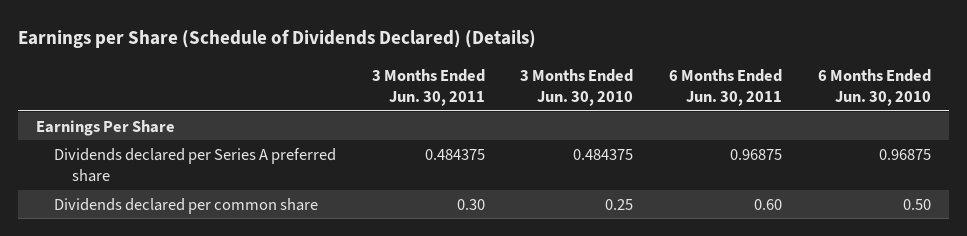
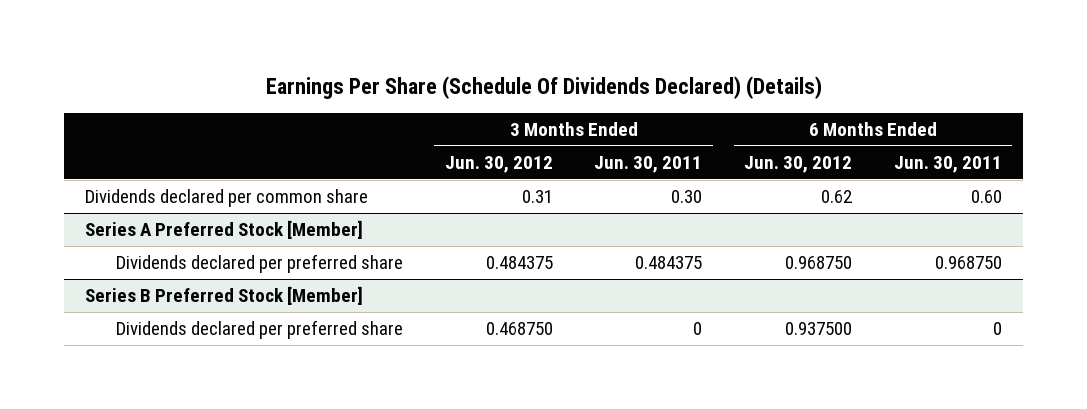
- Earnings per Share (Schedule of Dividends Declared) (Details)
+ Earnings Per Share (Schedule Of Dividends Declared) (Details)
- | 3 Months Ended Jun. 30, 2011 | 3 Months Ended Jun. 30, 2010 | 6 Months Ended Jun. 30, 2011 | 6 Months Ended Jun. 30, 2010
+ | 3 Months Ended Jun. 30, 2012 | 3 Months Ended Jun. 30, 2011 | 6 Months Ended Jun. 30, 2012 | 6 Months Ended Jun. 30, 2011
- Earnings Per Share
- Dividends declared per Series A preferred share | 0.484375 | 0.484375 | 0.96875 | 0.96875
+ Series A Preferred Stock [Member]
+ Dividends declared per preferred share | 0.484375 | 0.484375 | 0.968750 | 0.968750
+ Series B Preferred Stock [Member]
+ Dividends declared per preferred share | 0.468750 | 0 | 0.937500 | 0

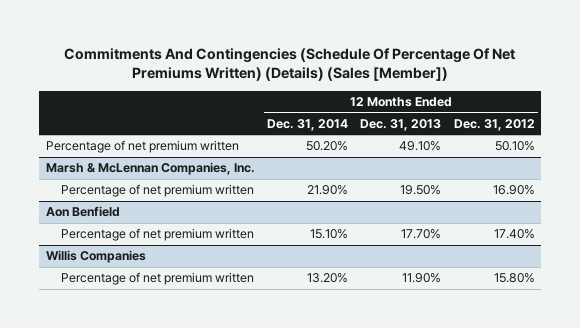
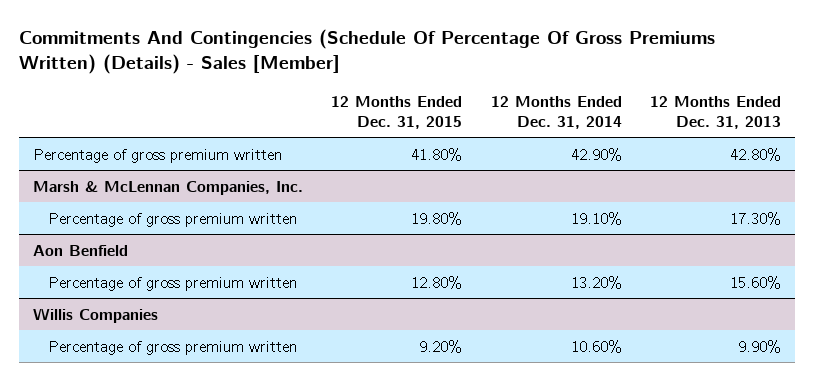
- Commitments And Contingencies (Schedule Of Percentage Of Net Premiums Written) (Details) (Sales [Member])
+ Commitments And Contingencies (Schedule Of Percentage Of Gross Premiums Written) (Details) - Sales [Member]
- | 12 Months Ended Dec. 31, 2014 | 12 Months Ended Dec. 31, 2013 | 12 Months Ended Dec. 31, 2012
+ | 12 Months Ended Dec. 31, 2015 | 12 Months Ended Dec. 31, 2014 | 12 Months Ended Dec. 31, 2013
- Percentage of net premium written | 50.20% | 49.10% | 50.10%
+ Percentage of gross premium written | 41.80% | 42.90% | 42.80%
@ Marsh & McLennan Companies, Inc.
- Percentage of net premium written | 21.90% | 19.50% | 16.90%
+ Percentage of gross premium written | 19.80% | 19.10% | 17.30%
@ Aon Benfield
- Percentage of net premium written | 15.10% | 17.70% | 17.40%
+ Percentage of gross premium written | 12.80% | 13.20% | 15.60%
@ Willis Companies
- Percentage of net premium written | 13.20% | 11.90% | 15.80%
+ Percentage of gross premium written | 9.20% | 10.60% | 9.90%

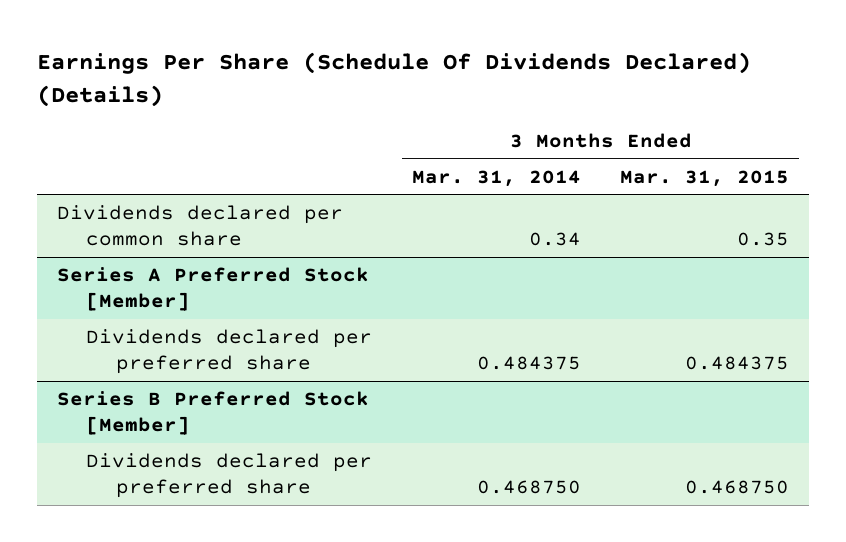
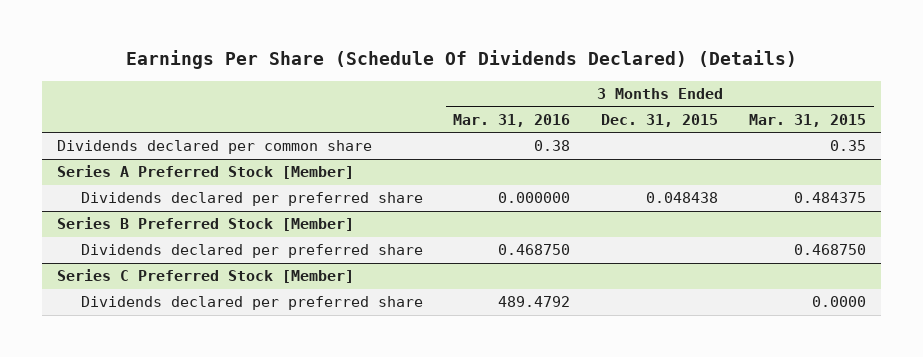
- | 3 Months Ended Mar. 31, 2014 | 3 Months Ended Mar. 31, 2015
+ | 3 Months Ended Mar. 31, 2016 | 3 Months Ended Dec. 31, 2015 | 3 Months Ended Mar. 31, 2015
+ Series C Preferred Stock [Member]
+ Dividends declared per preferred share | 489.4792 | | 0.0000

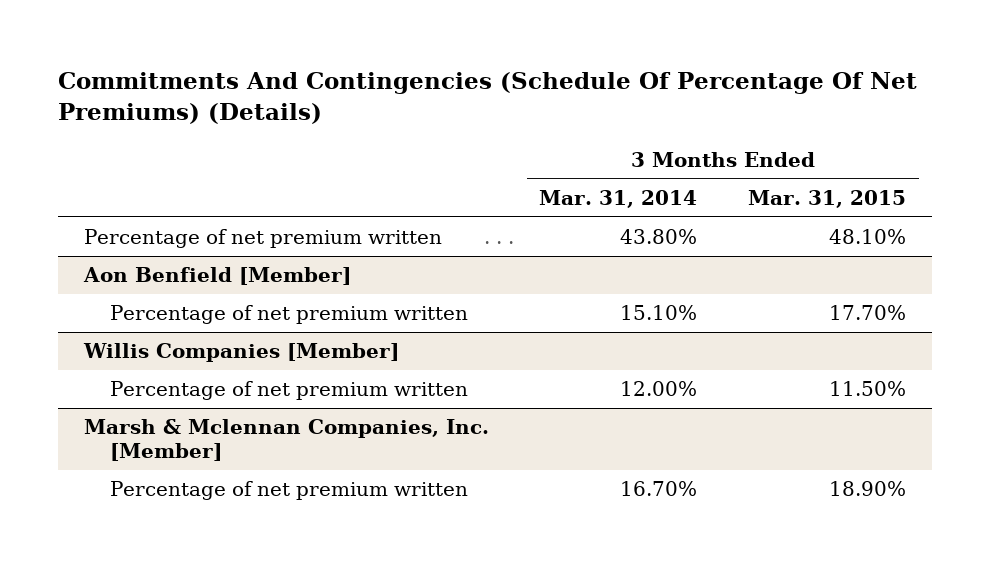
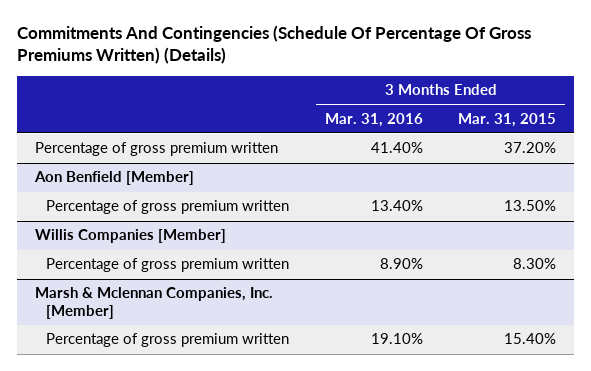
- Commitments And Contingencies (Schedule Of Percentage Of Net Premiums) (Details)
+ Commitments And Contingencies (Schedule Of Percentage Of Gross Premiums Written) (Details)
- | 3 Months Ended Mar. 31, 2014 | 3 Months Ended Mar. 31, 2015
+ | 3 Months Ended Mar. 31, 2016 | 3 Months Ended Mar. 31, 2015
- Percentage of net premium written | 43.80% | 48.10%
+ Percentage of gross premium written | 41.40% | 37.20%
@ Aon Benfield [Member]
- Percentage of net premium written | 15.10% | 17.70%
+ Percentage of gross premium written | 13.40% | 13.50%
@ Willis Companies [Member]
- Percentage of net premium written | 12.00% | 11.50%
+ Percentage of gross premium written | 8.90% | 8.30%
@ Marsh & Mclennan Companies, Inc. [Member]
- Percentage of net premium written | 16.70% | 18.90%
+ Percentage of gross premium written | 19.10% | 15.40%

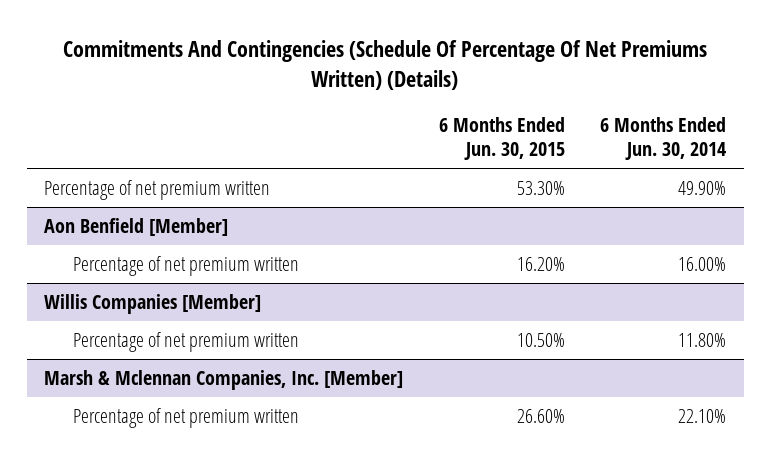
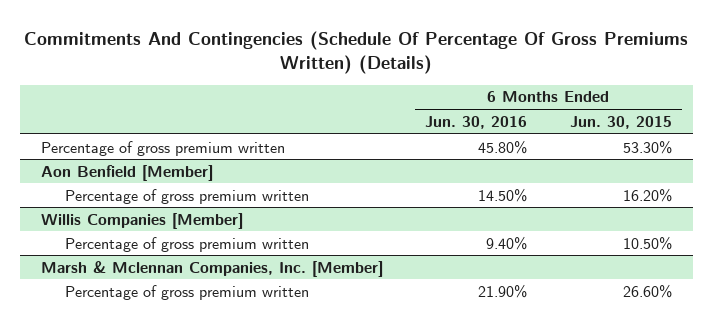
- Commitments And Contingencies (Schedule Of Percentage Of Net Premiums Written) (Details)
+ Commitments And Contingencies (Schedule Of Percentage Of Gross Premiums Written) (Details)
- | 6 Months Ended Jun. 30, 2015 | 6 Months Ended Jun. 30, 2014
+ | 6 Months Ended Jun. 30, 2016 | 6 Months Ended Jun. 30, 2015
- Percentage of net premium written | 53.30% | 49.90%
+ Percentage of gross premium written | 45.80% | 53.30%
@ Aon Benfield [Member]
- Percentage of net premium written | 16.20% | 16.00%
+ Percentage of gross premium written | 14.50% | 16.20%
@ Willis Companies [Member]
- Percentage of net premium written | 10.50% | 11.80%
+ Percentage of gross premium written | 9.40% | 10.50%
@ Marsh & Mclennan Companies, Inc. [Member]
- Percentage of net premium written | 26.60% | 22.10%
+ Percentage of gross premium written | 21.90% | 26.60%

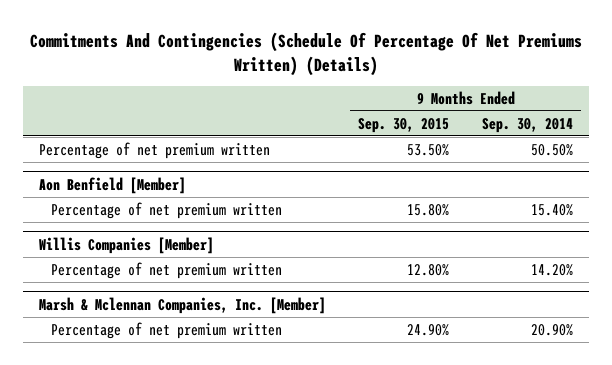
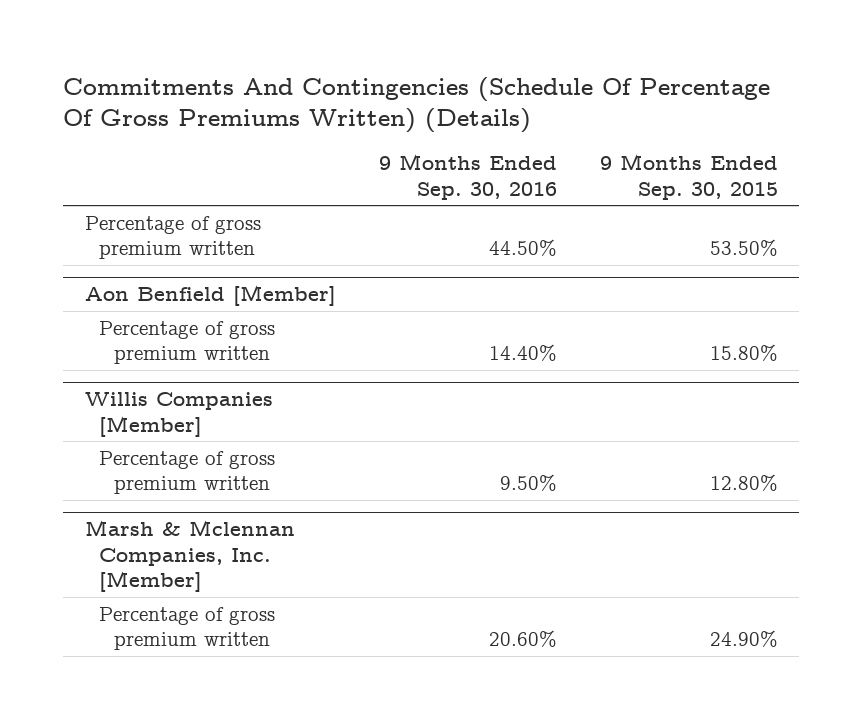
- Commitments And Contingencies (Schedule Of Percentage Of Net Premiums Written) (Details)
+ Commitments And Contingencies (Schedule Of Percentage Of Gross Premiums Written) (Details)
- | 9 Months Ended Sep. 30, 2015 | 9 Months Ended Sep. 30, 2014
+ | 9 Months Ended Sep. 30, 2016 | 9 Months Ended Sep. 30, 2015
- Percentage of net premium written | 53.50% | 50.50%
+ Percentage of gross premium written | 44.50% | 53.50%
@ Aon Benfield [Member]
- Percentage of net premium written | 15.80% | 15.40%
+ Percentage of gross premium written | 14.40% | 15.80%
@ Willis Companies [Member]
- Percentage of net premium written | 12.80% | 14.20%
+ Percentage of gross premium written | 9.50% | 12.80%
@ Marsh & Mclennan Companies, Inc. [Member]
- Percentage of net premium written | 24.90% | 20.90%
+ Percentage of gross premium written | 20.60% | 24.90%

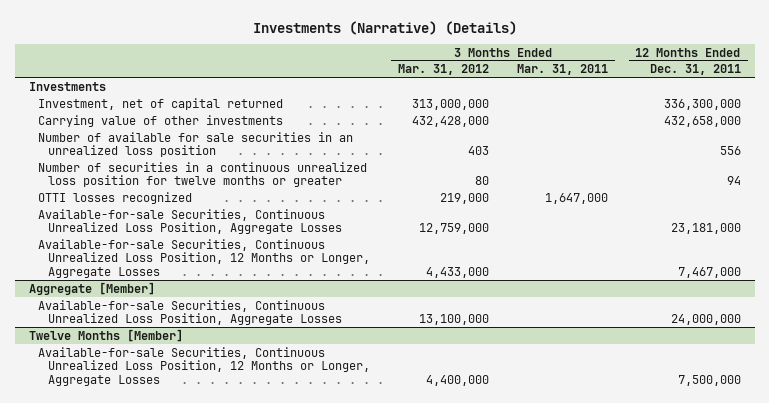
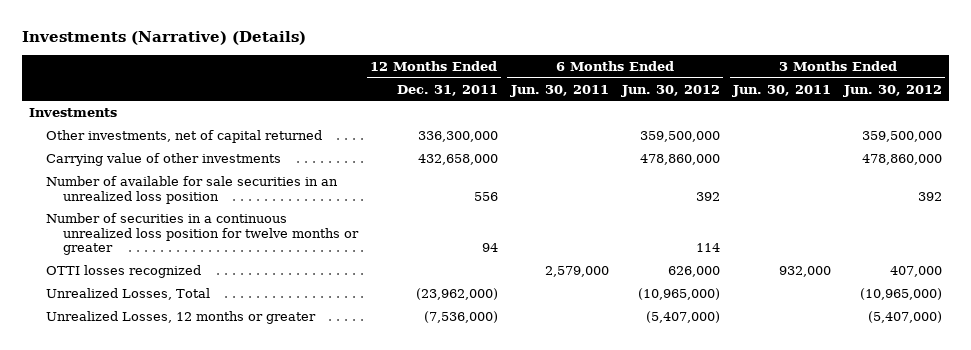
- | 3 Months Ended Mar. 31, 2012 | 3 Months Ended Mar. 31, 2011 | 12 Months Ended Dec. 31, 2011
+ | 12 Months Ended Dec. 31, 2011 | 6 Months Ended Jun. 30, 2011 | 6 Months Ended Jun. 30, 2012 | 3 Months Ended Jun. 30, 2011 | 3 Months Ended Jun. 30, 2012
- Investment, net of capital returned | 313,000,000 | | 336,300,000
+ Other investments, net of capital returned | 336,300,000 | | 359,500,000 | | 359,500,000
- Available-for-sale Securities, Continuous Unrealized Loss Position, Aggregate Losses | 12,759,000 | | 23,181,000
- Available-for-sale Securities, Continuous Unrealized Loss Position, 12 Months or Longer, Aggregate Losses | 4,433,000 | | 7,467,000
- Aggregate [Member]
- Available-for-sale Securities, Continuous Unrealized Loss Position, Aggregate Losses | 13,100,000 | | 24,000,000
- Twelve Months [Member]
- Available-for-sale Securities, Continuous Unrealized Loss Position, 12 Months or Longer, Aggregate Losses | 4,400,000 | | 7,500,000
+ Unrealized Losses, Total | (23,962,000) | | (10,965,000) | | (10,965,000)
+ Unrealized Losses, 12 months or greater | (7,536,000) | | (5,407,000) | | (5,407,000)

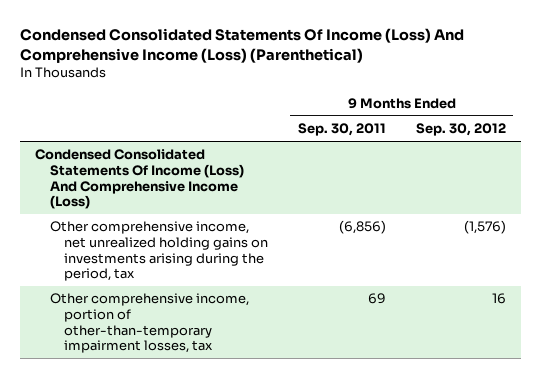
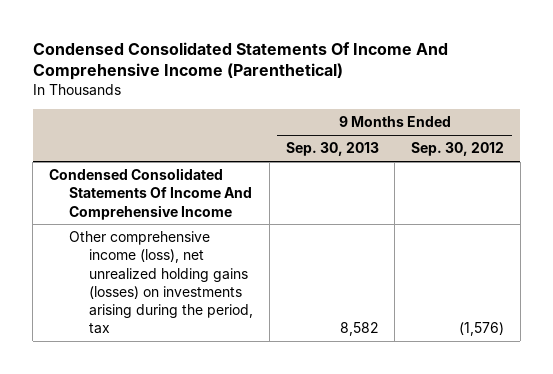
- Condensed Consolidated Statements Of Income (Loss) And Comprehensive Income (Loss) (Parenthetical)
+ Condensed Consolidated Statements Of Income And Comprehensive Income (Parenthetical)
- | 9 Months Ended Sep. 30, 2011 | 9 Months Ended Sep. 30, 2012
+ | 9 Months Ended Sep. 30, 2013 | 9 Months Ended Sep. 30, 2012
- Condensed Consolidated Statements Of Income (Loss) And Comprehensive Income (Loss)
- Other comprehensive income, net unrealized holding gains on investments arising during the period, tax | (6,856) | (1,576)
- Other comprehensive income, portion of other-than-temporary impairment losses, tax | 69 | 16
+ Condensed Consolidated Statements Of Income And Comprehensive Income
+ Other comprehensive income (loss), net unrealized holding gains (losses) on investments arising during the period, tax | 8,582 | (1,576)

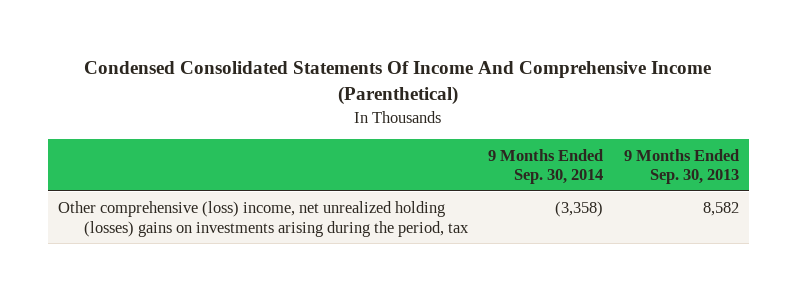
- | 9 Months Ended Sep. 30, 2013 | 9 Months Ended Sep. 30, 2012
+ | 9 Months Ended Sep. 30, 2014 | 9 Months Ended Sep. 30, 2013
- Condensed Consolidated Statements Of Income And Comprehensive Income
- Other comprehensive income (loss), net unrealized holding gains (losses) on investments arising during the period, tax | 8,582 | (1,576)
+ Other comprehensive (loss) income, net unrealized holding (losses) gains on investments arising during the period, tax | (3,358) | 8,582

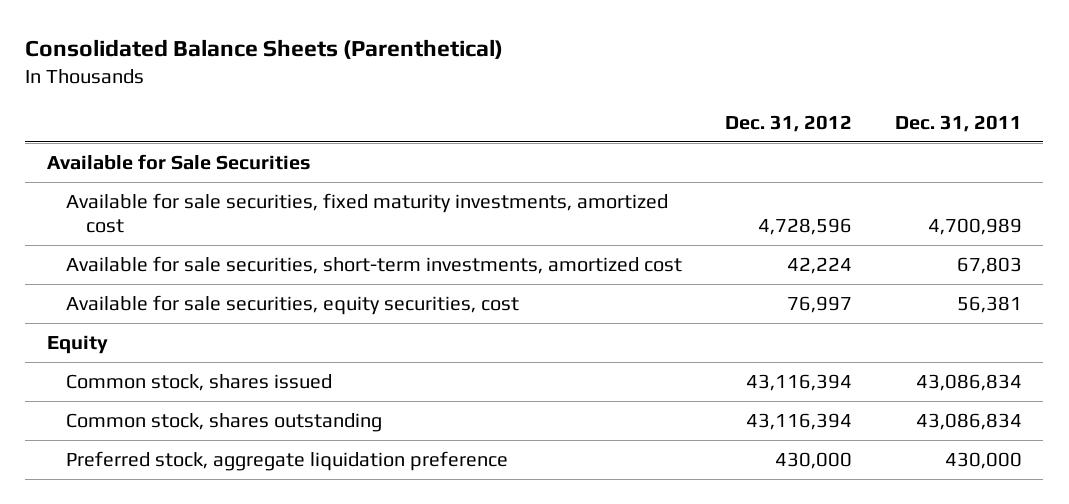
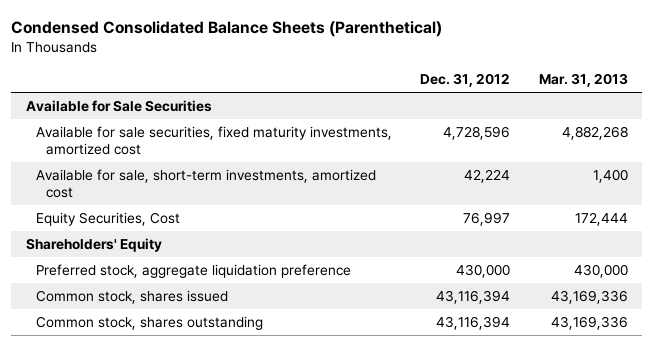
- Consolidated Balance Sheets (Parenthetical)
+ Condensed Consolidated Balance Sheets (Parenthetical)
- | Dec. 31, 2012 | Dec. 31, 2011
+ | Dec. 31, 2012 | Mar. 31, 2013
- Available for sale securities, short-term investments, amortized cost | 42,224 | 67,803
- Available for sale securities, equity securities, cost | 76,997 | 56,381
- Equity
+ Available for sale, short-term investments, amortized cost | 42,224 | 1,400
+ Equity Securities, Cost | 76,997 | 172,444
+ Shareholders' Equity
moved up: Preferred stock, aggregate liquidation preference | 430,000 | 430,000

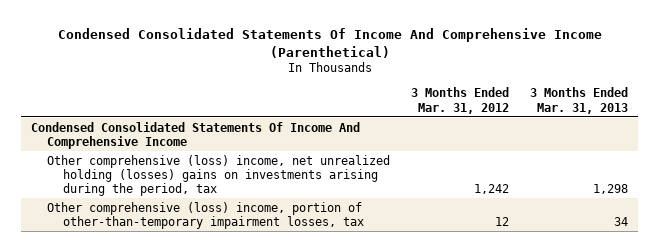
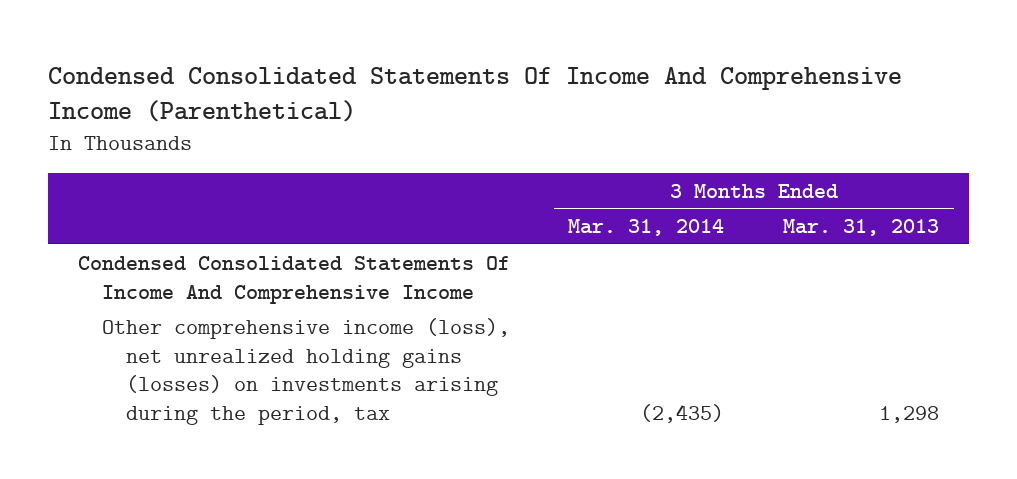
- | 3 Months Ended Mar. 31, 2012 | 3 Months Ended Mar. 31, 2013
+ | 3 Months Ended Mar. 31, 2014 | 3 Months Ended Mar. 31, 2013
- Other comprehensive (loss) income, net unrealized holding (losses) gains on investments arising during the period, tax | 1,242 | 1,298
- Other comprehensive (loss) income, portion of other-than-temporary impairment losses, tax | 12 | 34
+ Other comprehensive income (loss), net unrealized holding gains (losses) on investments arising during the period, tax | (2,435) | 1,298

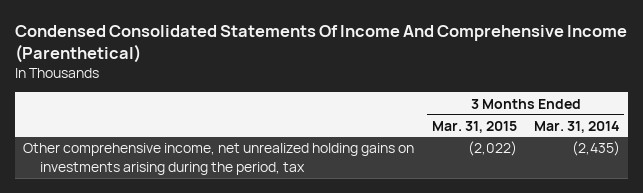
- | 3 Months Ended Mar. 31, 2014 | 3 Months Ended Mar. 31, 2013
+ | 3 Months Ended Mar. 31, 2015 | 3 Months Ended Mar. 31, 2014
- Condensed Consolidated Statements Of Income And Comprehensive Income
- Other comprehensive income (loss), net unrealized holding gains (losses) on investments arising during the period, tax | (2,435) | 1,298
+ Other comprehensive income, net unrealized holding gains on investments arising during the period, tax | (2,022) | (2,435)

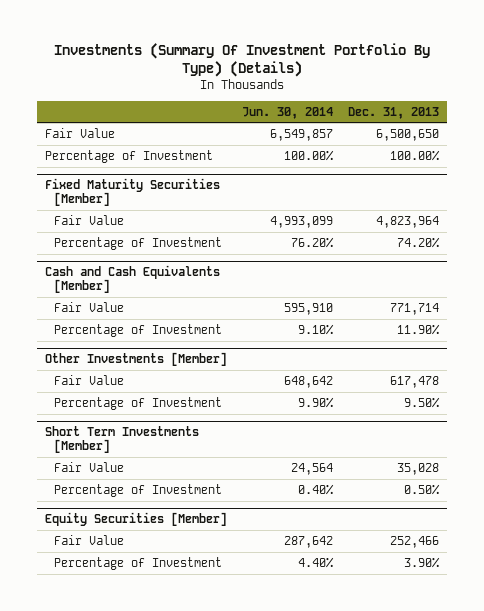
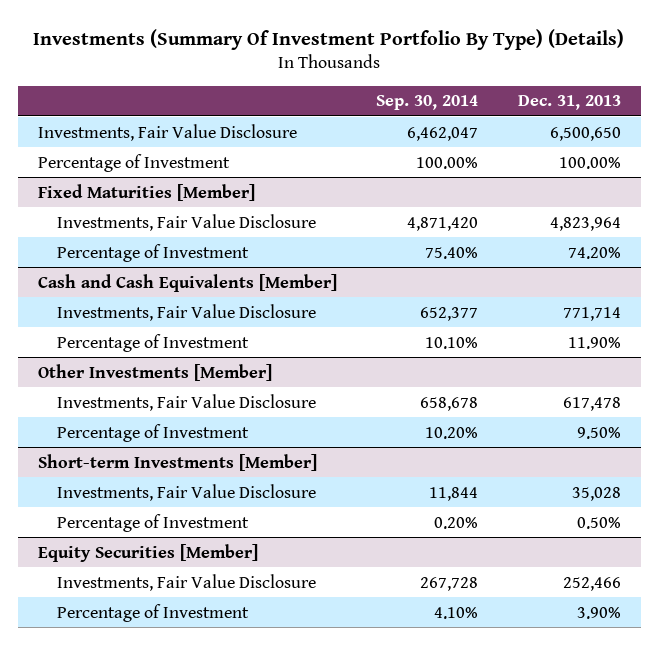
- | Jun. 30, 2014 | Dec. 31, 2013
+ | Sep. 30, 2014 | Dec. 31, 2013
- Fair Value | 6,549,857 | 6,500,650
+ Investments, Fair Value Disclosure | 6,462,047 | 6,500,650
- Fixed Maturity Securities [Member]
- Fair Value | 4,993,099 | 4,823,964
+ Fixed Maturities [Member]
+ Investments, Fair Value Disclosure | 4,871,420 | 4,823,964
@ Cash and Cash Equivalents [Member]
- Fair Value | 595,910 | 771,714
+ Investments, Fair Value Disclosure | 652,377 | 771,714
@ Other Investments [Member]
- Fair Value | 648,642 | 617,478
+ Investments, Fair Value Disclosure | 658,678 | 617,478
- Short Term Investments [Member]
- Fair Value | 24,564 | 35,028
+ Short-term Investments [Member]
+ Investments, Fair Value Disclosure | 11,844 | 35,028
@ Equity Securities [Member]
- Fair Value | 287,642 | 252,466
+ Investments, Fair Value Disclosure | 267,728 | 252,466

